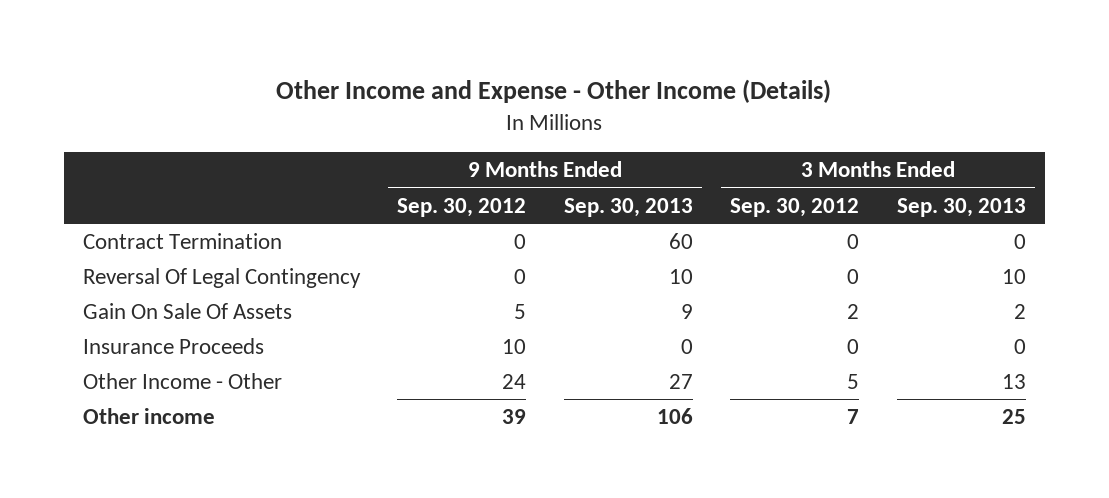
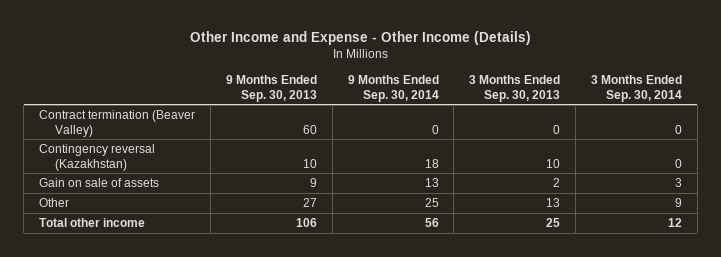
- | 9 Months Ended Sep. 30, 2012 | 9 Months Ended Sep. 30, 2013 | 3 Months Ended Sep. 30, 2012 | 3 Months Ended Sep. 30, 2013
+ | 9 Months Ended Sep. 30, 2013 | 9 Months Ended Sep. 30, 2014 | 3 Months Ended Sep. 30, 2013 | 3 Months Ended Sep. 30, 2014
- Contract Termination | 0 | 60 | 0 | 0
- Reversal Of Legal Contingency | 0 | 10 | 0 | 10
- Gain On Sale Of Assets | 5 | 9 | 2 | 2
- Insurance Proceeds | 10 | 0 | 0 | 0
- Other Income - Other | 24 | 27 | 5 | 13
- Other income | 39 | 106 | 7 | 25
+ Contract termination (Beaver Valley) | 60 | 0 | 0 | 0
+ Contingency reversal (Kazakhstan) | 10 | 18 | 10 | 0
+ Gain on sale of assets | 9 | 13 | 2 | 3
+ Other | 27 | 25 | 13 | 9
+ Total other income | 106 | 56 | 25 | 12

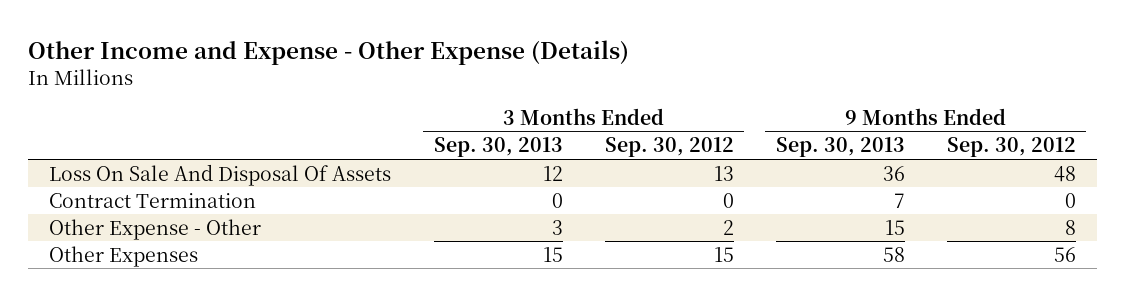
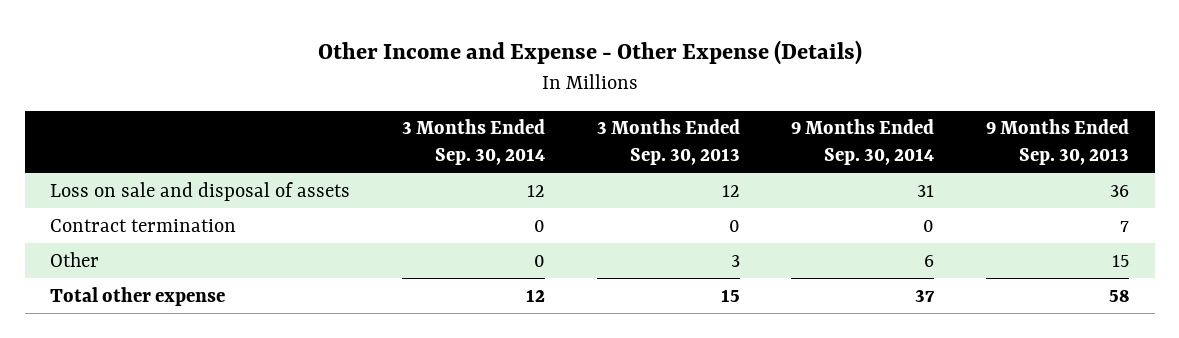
- | 3 Months Ended Sep. 30, 2013 | 3 Months Ended Sep. 30, 2012 | 9 Months Ended Sep. 30, 2013 | 9 Months Ended Sep. 30, 2012
+ | 3 Months Ended Sep. 30, 2014 | 3 Months Ended Sep. 30, 2013 | 9 Months Ended Sep. 30, 2014 | 9 Months Ended Sep. 30, 2013
- Loss On Sale And Disposal Of Assets | 12 | 13 | 36 | 48
- Contract Termination | 0 | 0 | 7 | 0
- Other Expense - Other | 3 | 2 | 15 | 8
- Other Expenses | 15 | 15 | 58 | 56
+ Loss on sale and disposal of assets | 12 | 12 | 31 | 36
+ Contract termination | 0 | 0 | 0 | 7
+ Other | 0 | 3 | 6 | 15
+ Total other expense | 12 | 15 | 37 | 58

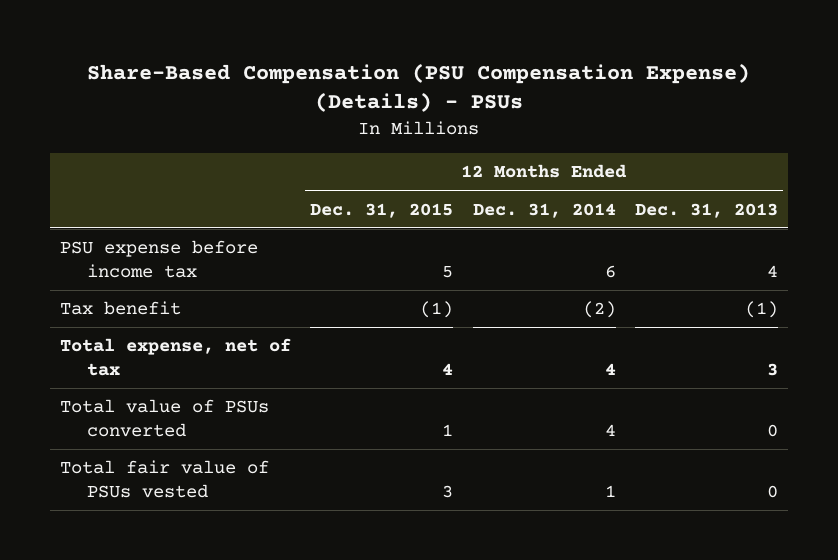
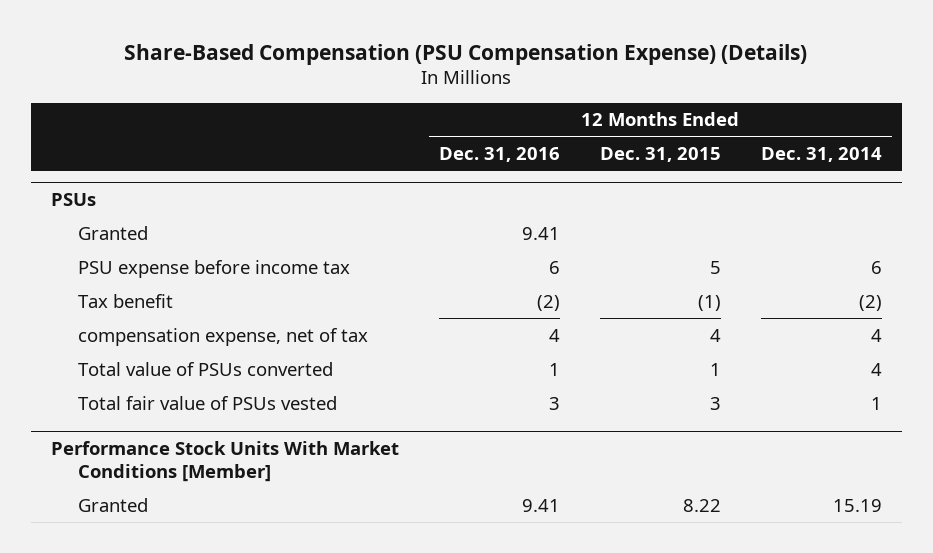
- Share-Based Compensation (PSU Compensation Expense) (Details) - PSUs
+ Share-Based Compensation (PSU Compensation Expense) (Details)
- | 12 Months Ended Dec. 31, 2015 | 12 Months Ended Dec. 31, 2014 | 12 Months Ended Dec. 31, 2013
+ | 12 Months Ended Dec. 31, 2016 | 12 Months Ended Dec. 31, 2015 | 12 Months Ended Dec. 31, 2014
+ PSUs
+ Granted | 9.41 | |
- Total expense, net of tax | 4 | 4 | 3
+ compensation expense, net of tax | 4 | 4 | 4
+ Performance Stock Units With Market Conditions [Member]
+ Granted | 9.41 | 8.22 | 15.19

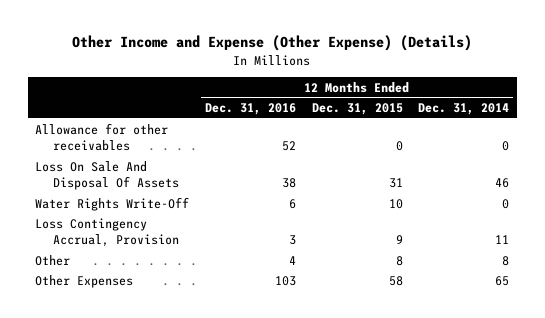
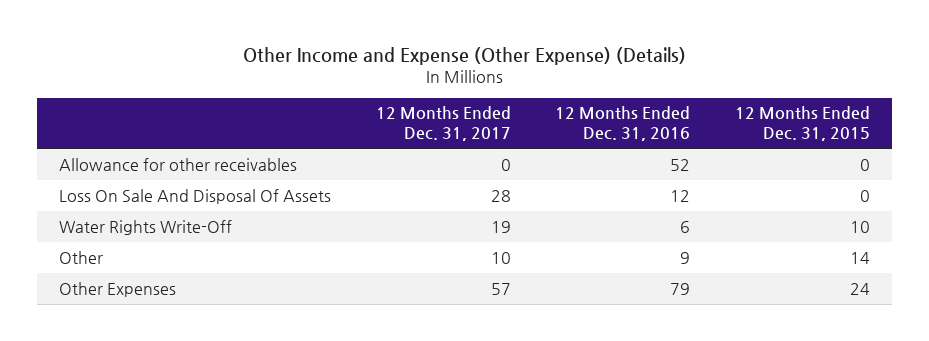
- | 12 Months Ended Dec. 31, 2016 | 12 Months Ended Dec. 31, 2015 | 12 Months Ended Dec. 31, 2014
+ | 12 Months Ended Dec. 31, 2017 | 12 Months Ended Dec. 31, 2016 | 12 Months Ended Dec. 31, 2015
- Loss On Sale And Disposal Of Assets | 38 | 31 | 46
+ Loss On Sale And Disposal Of Assets | 28 | 12 | 0
- Loss Contingency Accrual, Provision | 3 | 9 | 11
- Other | 4 | 8 | 8
- Other Expenses | 103 | 58 | 65
+ Other | 10 | 9 | 14
+ Other Expenses | 57 | 79 | 24

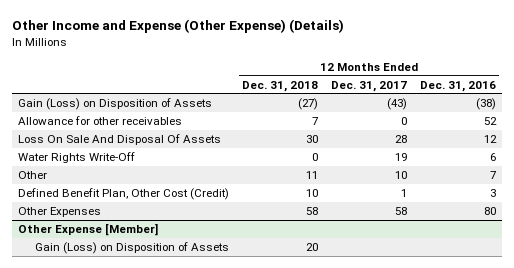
- | 12 Months Ended Dec. 31, 2017 | 12 Months Ended Dec. 31, 2016 | 12 Months Ended Dec. 31, 2015
+ | 12 Months Ended Dec. 31, 2018 | 12 Months Ended Dec. 31, 2017 | 12 Months Ended Dec. 31, 2016
+ Gain (Loss) on Disposition of Assets | (27) | (43) | (38)
- Other | 10 | 9 | 14
- Other Expenses | 57 | 79 | 24
+ Other | 11 | 10 | 7
+ Defined Benefit Plan, Other Cost (Credit) | 10 | 1 | 3
+ Other Expenses | 58 | 58 | 80
+ Other Expense [Member]
+ Gain (Loss) on Disposition of Assets | 20 | |

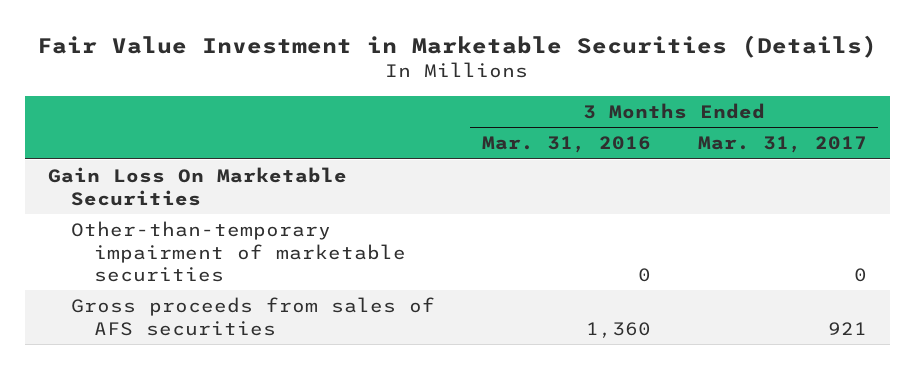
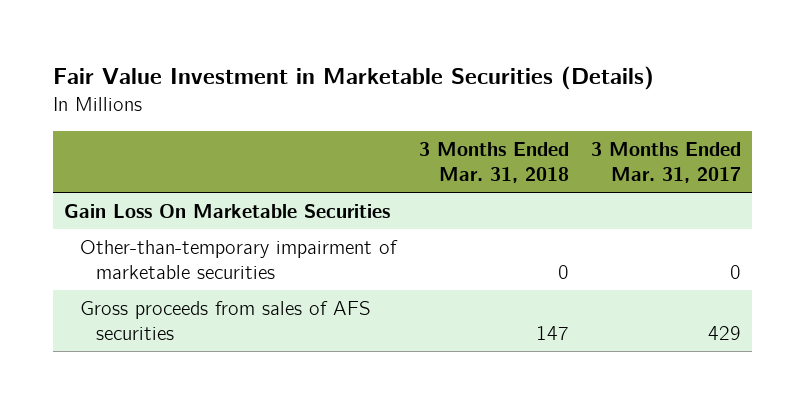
- | 3 Months Ended Mar. 31, 2016 | 3 Months Ended Mar. 31, 2017
+ | 3 Months Ended Mar. 31, 2018 | 3 Months Ended Mar. 31, 2017
- Gross proceeds from sales of AFS securities | 1,360 | 921
+ Gross proceeds from sales of AFS securities | 147 | 429

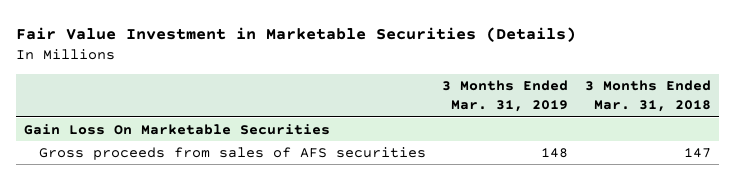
- | 3 Months Ended Mar. 31, 2018 | 3 Months Ended Mar. 31, 2017
+ | 3 Months Ended Mar. 31, 2019 | 3 Months Ended Mar. 31, 2018
- Other-than-temporary impairment of marketable securities | 0 | 0

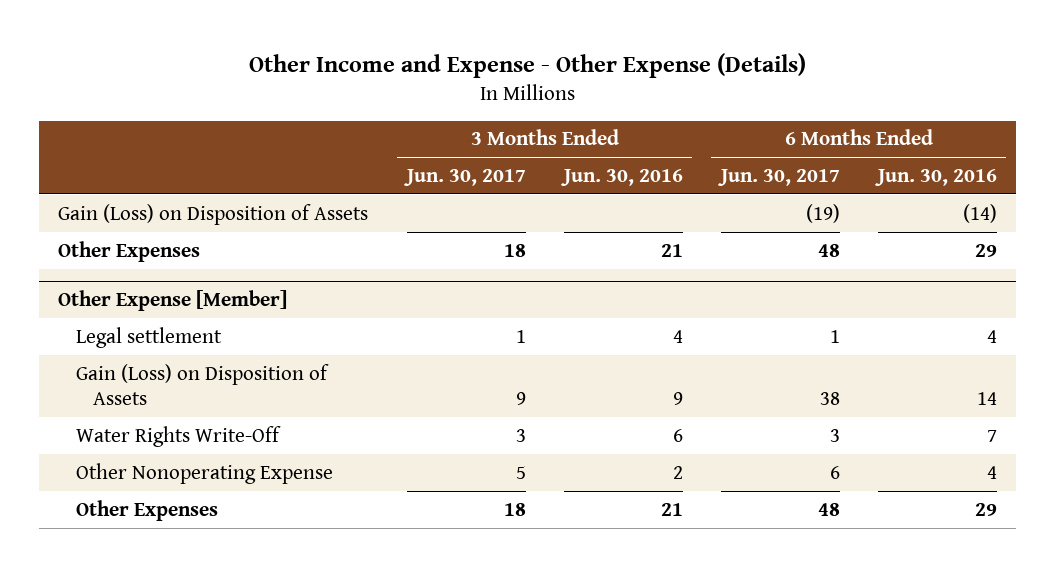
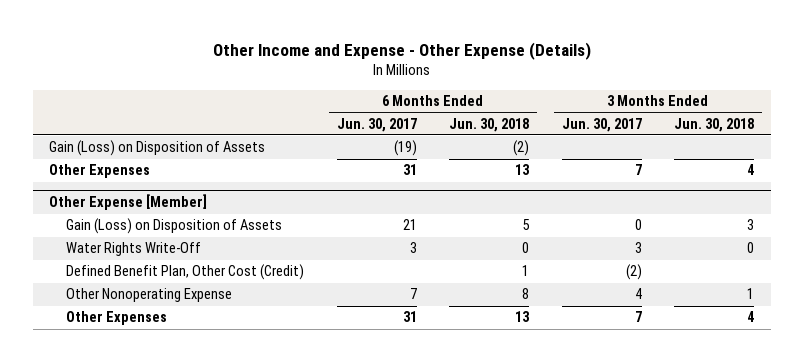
- | 3 Months Ended Jun. 30, 2017 | 3 Months Ended Jun. 30, 2016 | 6 Months Ended Jun. 30, 2017 | 6 Months Ended Jun. 30, 2016
+ | 6 Months Ended Jun. 30, 2017 | 6 Months Ended Jun. 30, 2018 | 3 Months Ended Jun. 30, 2017 | 3 Months Ended Jun. 30, 2018
- Other Expenses | 18 | 21 | 48 | 29
+ Other Expenses | 31 | 13 | 7 | 4
@ Other Expense [Member]
- Legal settlement | 1 | 4 | 1 | 4
- Gain (Loss) on Disposition of Assets | 9 | 9 | 38 | 14
+ Gain (Loss) on Disposition of Assets | 21 | 5 | 0 | 3
- Other Nonoperating Expense | 5 | 2 | 6 | 4
- Other Expenses | 18 | 21 | 48 | 29
+ Defined Benefit Plan, Other Cost (Credit) | | 1 | (2) |
+ Other Nonoperating Expense | 7 | 8 | 4 | 1
+ Other Expenses | 31 | 13 | 7 | 4

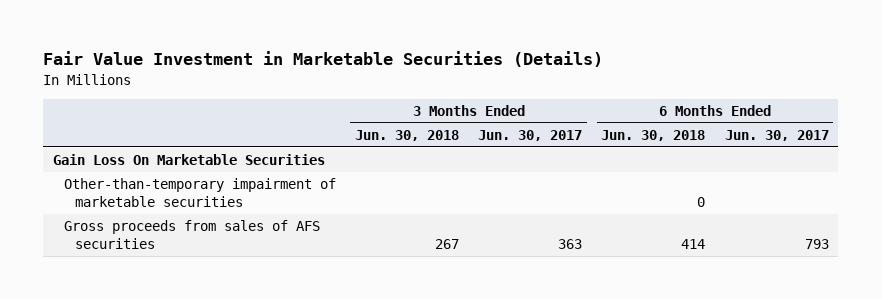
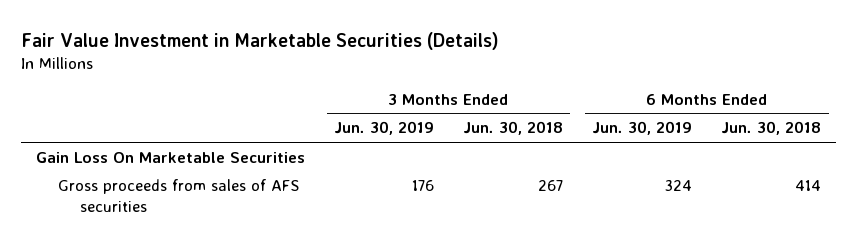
- | 3 Months Ended Jun. 30, 2018 | 3 Months Ended Jun. 30, 2017 | 6 Months Ended Jun. 30, 2018 | 6 Months Ended Jun. 30, 2017
+ | 3 Months Ended Jun. 30, 2019 | 3 Months Ended Jun. 30, 2018 | 6 Months Ended Jun. 30, 2019 | 6 Months Ended Jun. 30, 2018
- Other-than-temporary impairment of marketable securities | | | 0 |

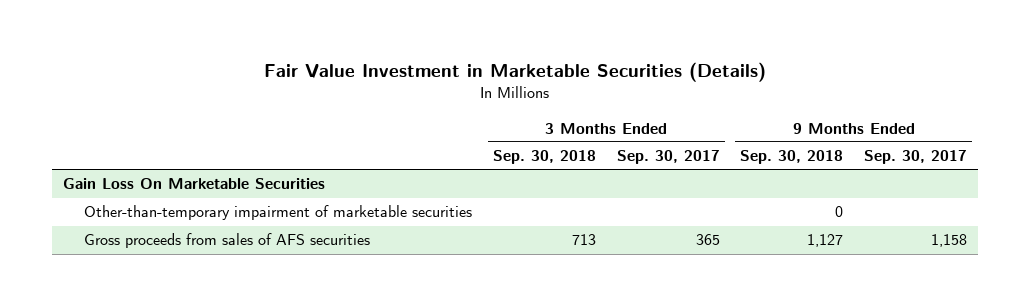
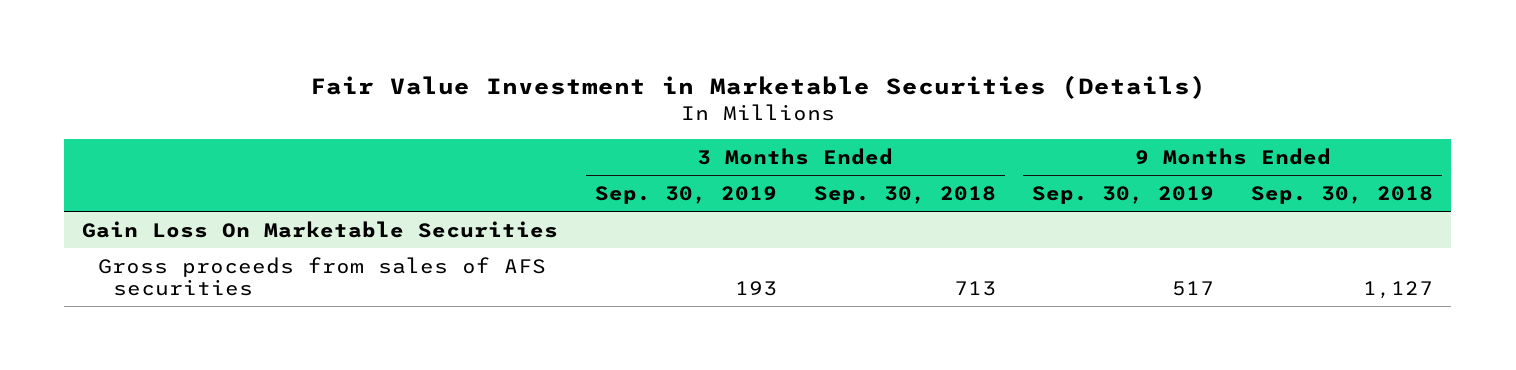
- | 3 Months Ended Sep. 30, 2018 | 3 Months Ended Sep. 30, 2017 | 9 Months Ended Sep. 30, 2018 | 9 Months Ended Sep. 30, 2017
+ | 3 Months Ended Sep. 30, 2019 | 3 Months Ended Sep. 30, 2018 | 9 Months Ended Sep. 30, 2019 | 9 Months Ended Sep. 30, 2018
- Other-than-temporary impairment of marketable securities | | | 0 |

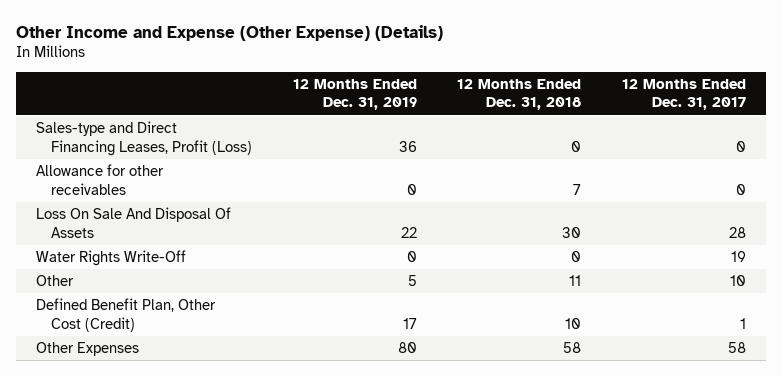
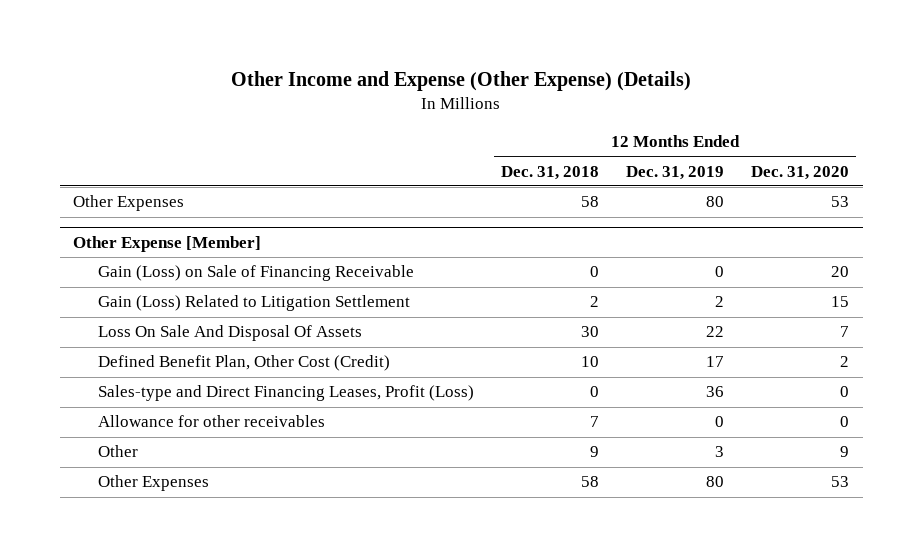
- | 12 Months Ended Dec. 31, 2019 | 12 Months Ended Dec. 31, 2018 | 12 Months Ended Dec. 31, 2017
+ | 12 Months Ended Dec. 31, 2018 | 12 Months Ended Dec. 31, 2019 | 12 Months Ended Dec. 31, 2020
- Sales-type and Direct Financing Leases, Profit (Loss) | 36 | 0 | 0
- Allowance for other receivables | 0 | 7 | 0
+ Other Expenses | 58 | 80 | 53
+ Other Expense [Member]
+ Gain (Loss) on Sale of Financing Receivable | 0 | 0 | 20
+ Gain (Loss) Related to Litigation Settlement | 2 | 2 | 15
- Water Rights Write-Off | 0 | 0 | 19
- Other | 5 | 11 | 10
+ Sales-type and Direct Financing Leases, Profit (Loss) | 0 | 36 | 0
+ Allowance for other receivables | 7 | 0 | 0
+ Other | 9 | 3 | 9

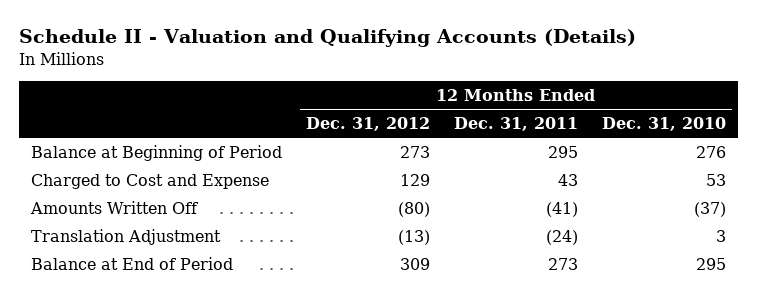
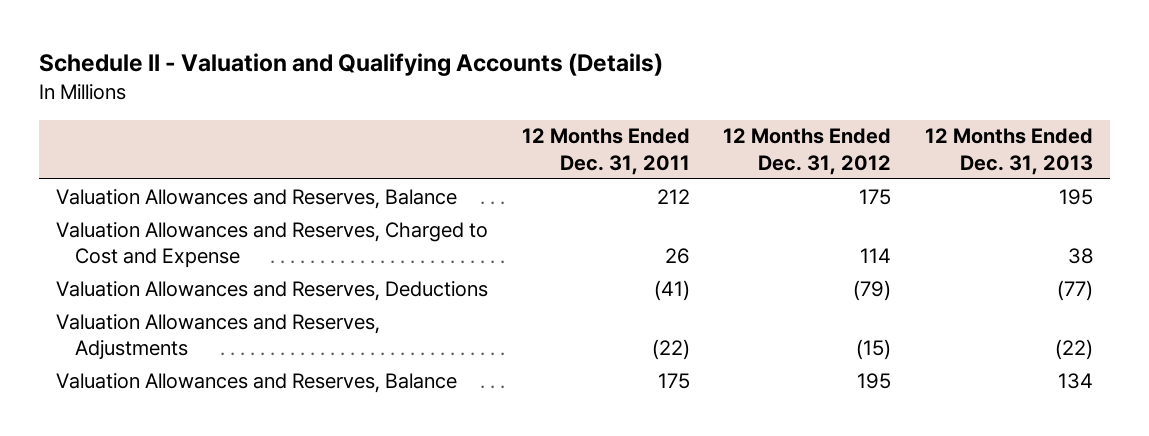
- | 12 Months Ended Dec. 31, 2012 | 12 Months Ended Dec. 31, 2011 | 12 Months Ended Dec. 31, 2010
+ | 12 Months Ended Dec. 31, 2011 | 12 Months Ended Dec. 31, 2012 | 12 Months Ended Dec. 31, 2013
- Balance at Beginning of Period | 273 | 295 | 276
- Charged to Cost and Expense | 129 | 43 | 53
- Amounts Written Off | (80) | (41) | (37)
- Translation Adjustment | (13) | (24) | 3
- Balance at End of Period | 309 | 273 | 295
+ Valuation Allowances and Reserves, Balance | 212 | 175 | 195
+ Valuation Allowances and Reserves, Charged to Cost and Expense | 26 | 114 | 38
+ Valuation Allowances and Reserves, Deductions | (41) | (79) | (77)
+ Valuation Allowances and Reserves, Adjustments | (22) | (15) | (22)
+ Valuation Allowances and Reserves, Balance | 175 | 195 | 134

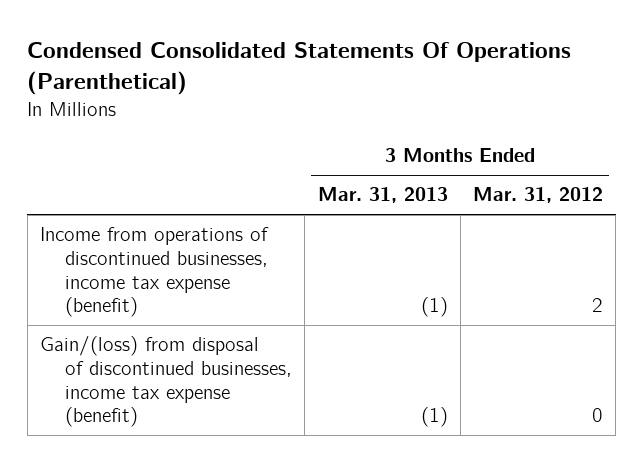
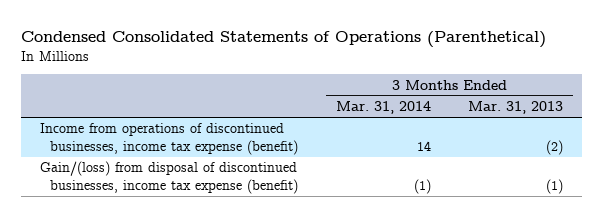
- Condensed Consolidated Statements Of Operations (Parenthetical)
+ Condensed Consolidated Statements of Operations (Parenthetical)
- | 3 Months Ended Mar. 31, 2013 | 3 Months Ended Mar. 31, 2012
+ | 3 Months Ended Mar. 31, 2014 | 3 Months Ended Mar. 31, 2013
- Income from operations of discontinued businesses, income tax expense (benefit) | (1) | 2
+ Income from operations of discontinued businesses, income tax expense (benefit) | 14 | (2)

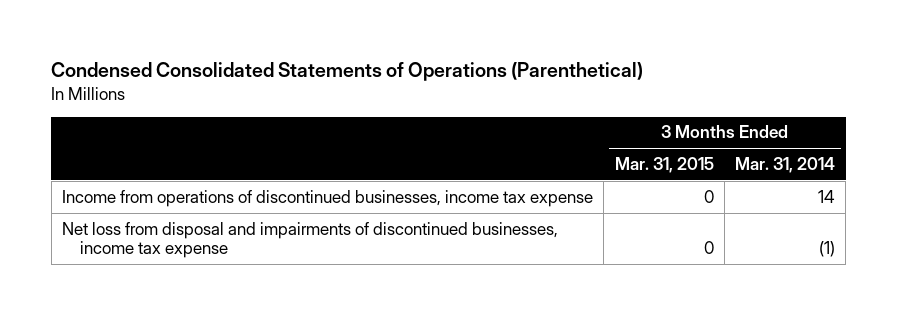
- | 3 Months Ended Mar. 31, 2014 | 3 Months Ended Mar. 31, 2013
+ | 3 Months Ended Mar. 31, 2015 | 3 Months Ended Mar. 31, 2014
- Income from operations of discontinued businesses, income tax expense (benefit) | 14 | (2)
- Gain/(loss) from disposal of discontinued businesses, income tax expense (benefit) | (1) | (1)
+ Income from operations of discontinued businesses, income tax expense | 0 | 14
+ Net loss from disposal and impairments of discontinued businesses, income tax expense | 0 | (1)

